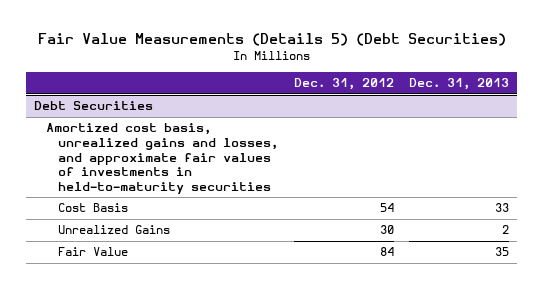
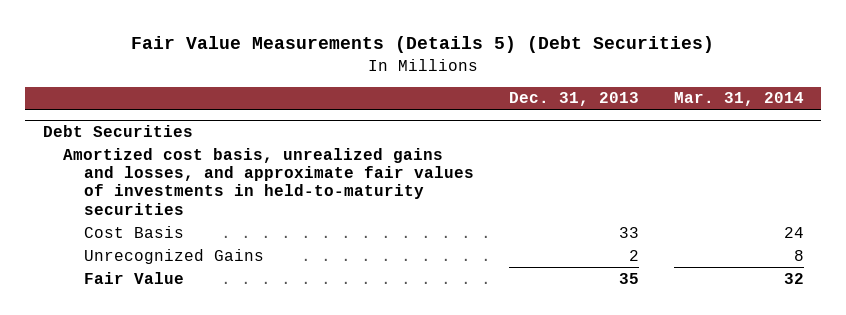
- | Dec. 31, 2012 | Dec. 31, 2013
+ | Dec. 31, 2013 | Mar. 31, 2014
@ Debt Securities
- Unrealized Gains | 30 | 2
+ Unrecognized Gains | 2 | 8

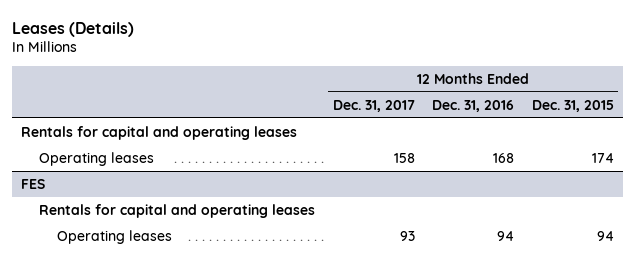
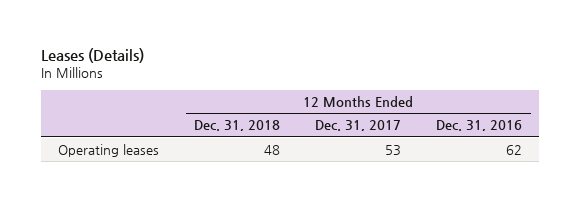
- | 12 Months Ended Dec. 31, 2017 | 12 Months Ended Dec. 31, 2016 | 12 Months Ended Dec. 31, 2015
+ | 12 Months Ended Dec. 31, 2018 | 12 Months Ended Dec. 31, 2017 | 12 Months Ended Dec. 31, 2016
- Rentals for capital and operating leases
- Operating leases | 158 | 168 | 174
- FES
- Rentals for capital and operating leases
- Operating leases | 93 | 94 | 94
+ Operating leases | 48 | 53 | 62

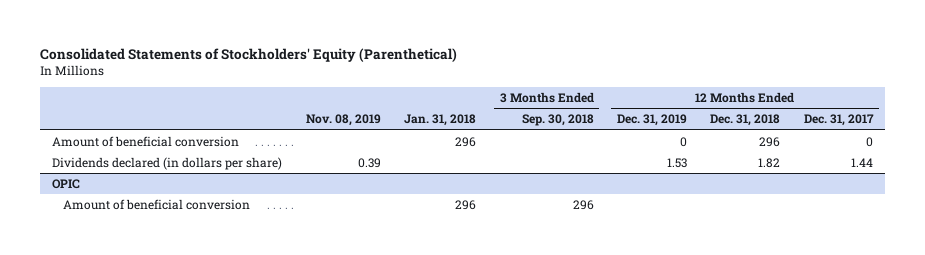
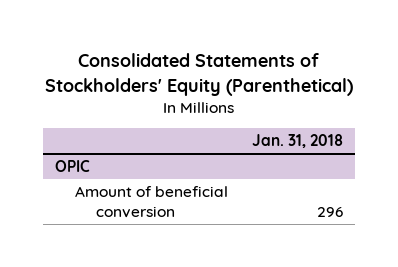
- | Nov. 08, 2019 | Jan. 31, 2018 | 3 Months Ended Sep. 30, 2018 | 12 Months Ended Dec. 31, 2019 | 12 Months Ended Dec. 31, 2018 | 12 Months Ended Dec. 31, 2017
+ | Jan. 31, 2018
- Amount of beneficial conversion | | 296 | | 0 | 296 | 0
- Dividends declared (in dollars per share) | 0.39 | | | 1.53 | 1.82 | 1.44

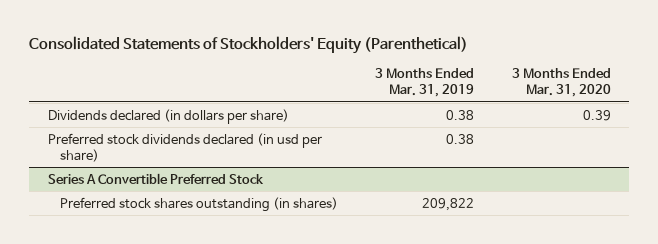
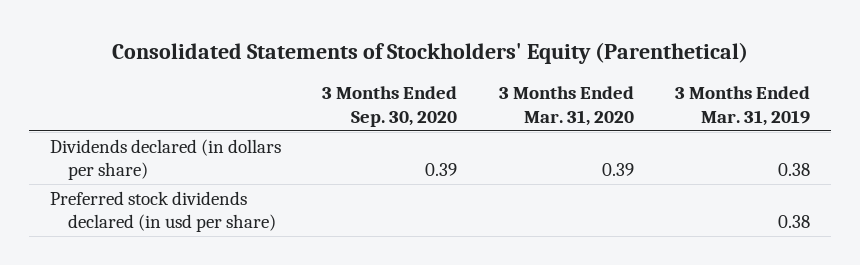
- | 3 Months Ended Mar. 31, 2019 | 3 Months Ended Mar. 31, 2020
+ | 3 Months Ended Sep. 30, 2020 | 3 Months Ended Mar. 31, 2020 | 3 Months Ended Mar. 31, 2019
- Series A Convertible Preferred Stock
- Preferred stock shares outstanding (in shares) | 209,822 |

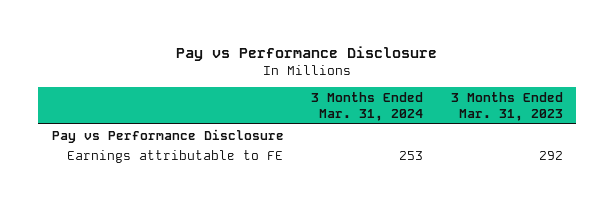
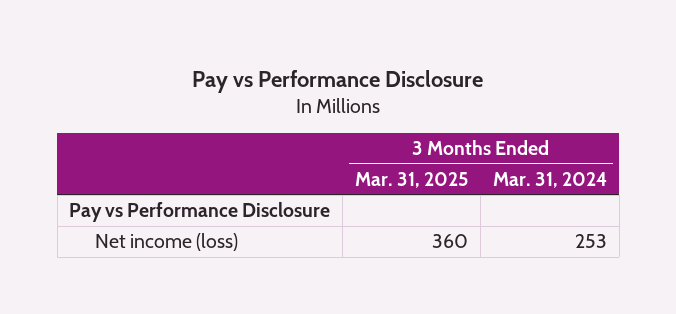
- | 3 Months Ended Mar. 31, 2024 | 3 Months Ended Mar. 31, 2023
+ | 3 Months Ended Mar. 31, 2025 | 3 Months Ended Mar. 31, 2024
- Earnings attributable to FE | 253 | 292
+ Net income (loss) | 360 | 253

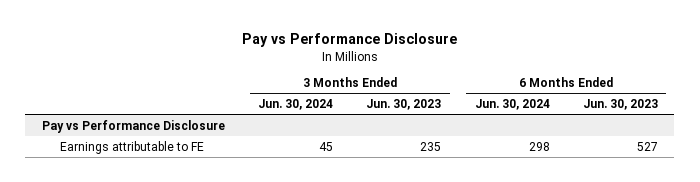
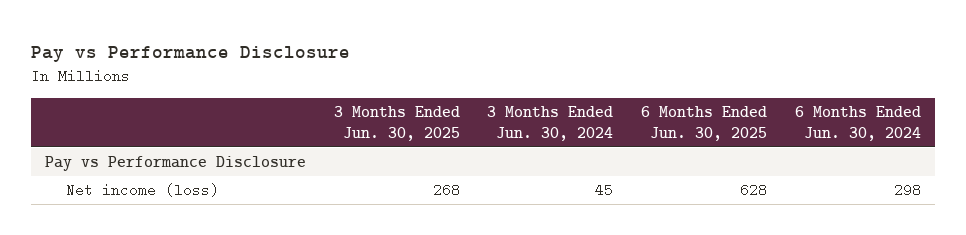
- | 3 Months Ended Jun. 30, 2024 | 3 Months Ended Jun. 30, 2023 | 6 Months Ended Jun. 30, 2024 | 6 Months Ended Jun. 30, 2023
+ | 3 Months Ended Jun. 30, 2025 | 3 Months Ended Jun. 30, 2024 | 6 Months Ended Jun. 30, 2025 | 6 Months Ended Jun. 30, 2024
- Earnings attributable to FE | 45 | 235 | 298 | 527
+ Net income (loss) | 268 | 45 | 628 | 298

